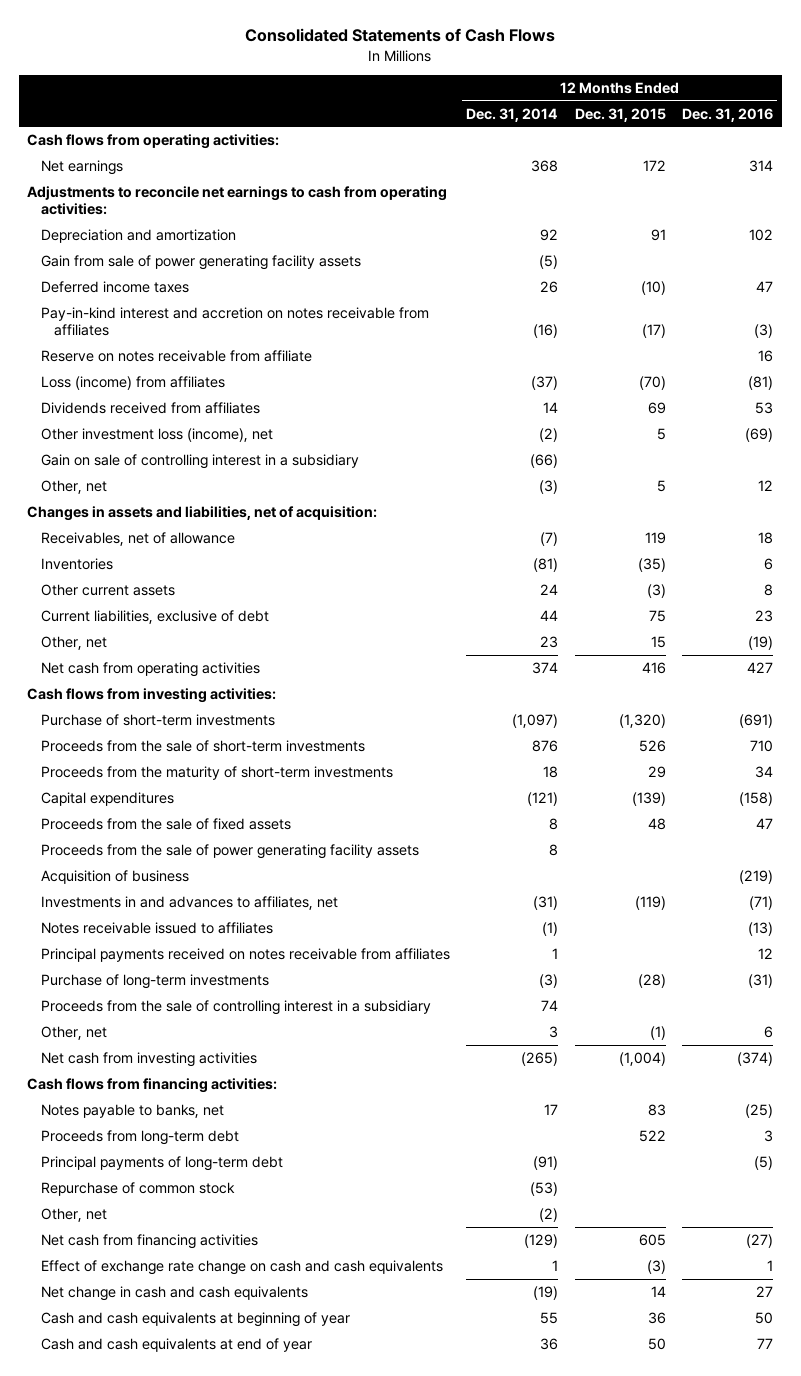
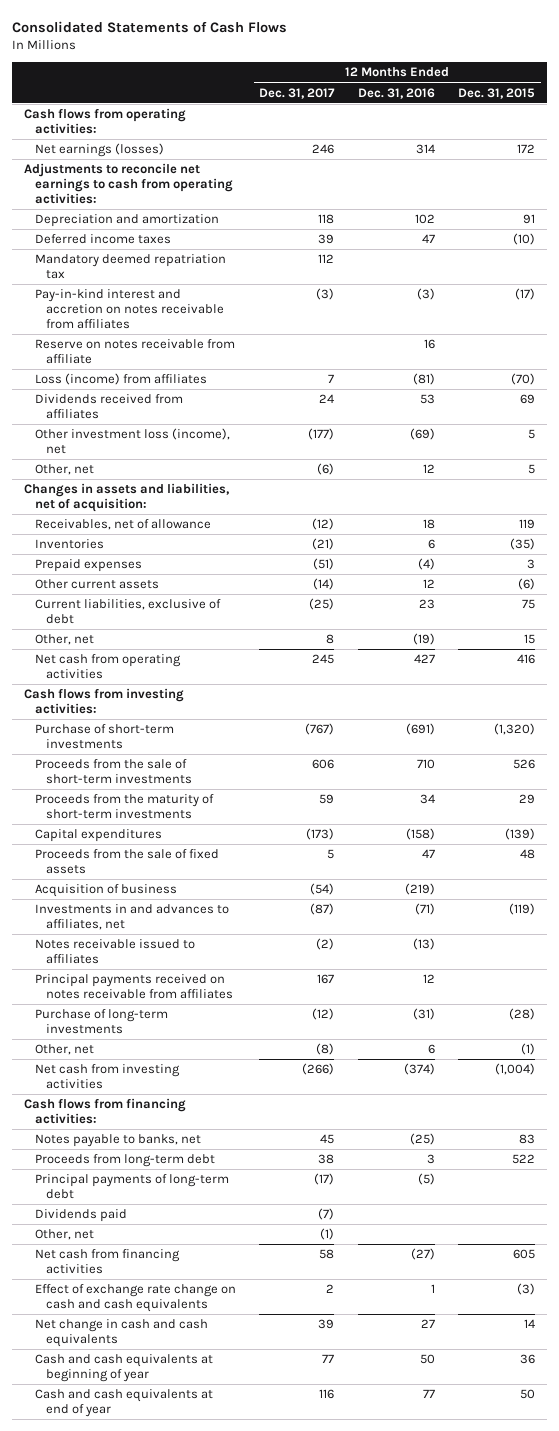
- | 12 Months Ended Dec. 31, 2014 | 12 Months Ended Dec. 31, 2015 | 12 Months Ended Dec. 31, 2016
+ | 12 Months Ended Dec. 31, 2017 | 12 Months Ended Dec. 31, 2016 | 12 Months Ended Dec. 31, 2015
- Net earnings | 368 | 172 | 314
+ Net earnings (losses) | 246 | 314 | 172
- Gain from sale of power generating facility assets | (5) | |
+ Mandatory deemed repatriation tax | 112 | |
- Gain on sale of controlling interest in a subsidiary | (66) | |
- Other current assets | 24 | (3) | 8
+ Prepaid expenses | (51) | (4) | 3
+ Other current assets | (14) | 12 | (6)
- Proceeds from the sale of power generating facility assets | 8 | |
- Proceeds from the sale of controlling interest in a subsidiary | 74 | |
- Repurchase of common stock | (53) | |
+ Dividends paid | (7) | |

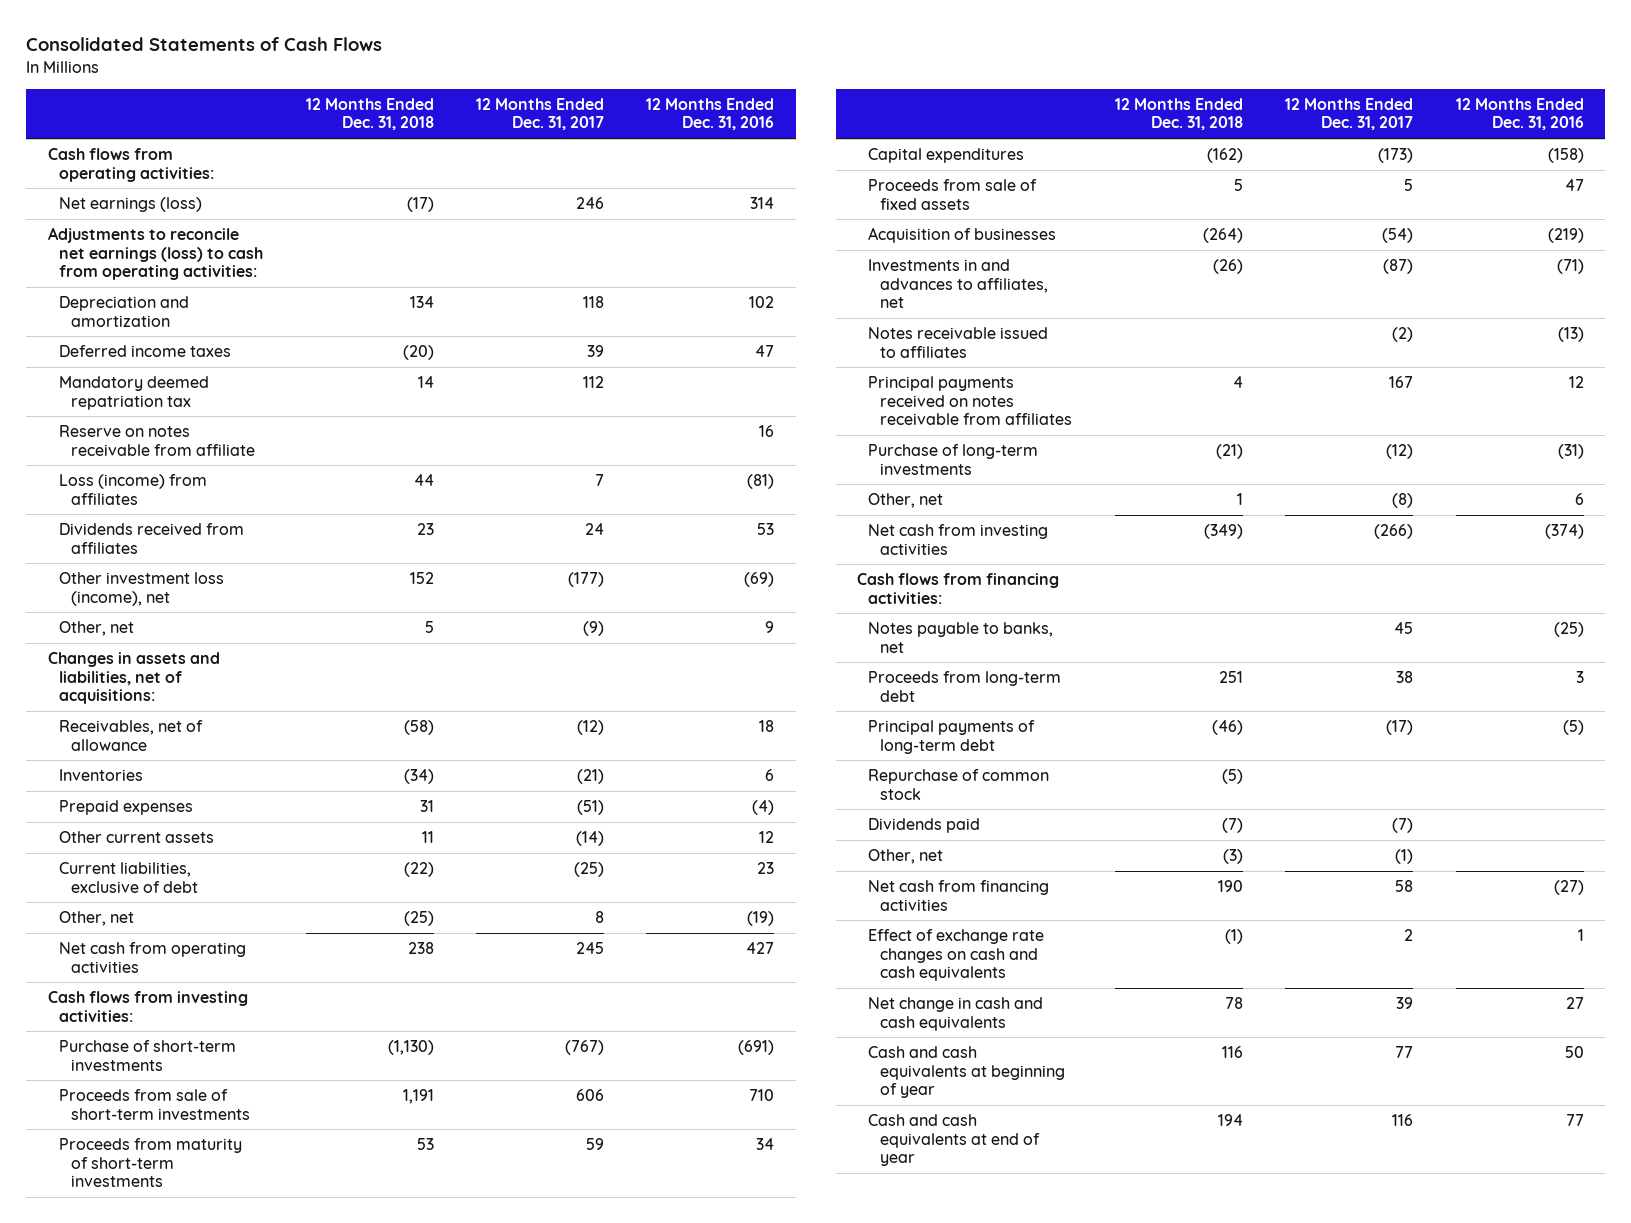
- | 12 Months Ended Dec. 31, 2017 | 12 Months Ended Dec. 31, 2016 | 12 Months Ended Dec. 31, 2015
+ | 12 Months Ended Dec. 31, 2018 | 12 Months Ended Dec. 31, 2017 | 12 Months Ended Dec. 31, 2016
- Net earnings (losses) | 246 | 314 | 172
- Adjustments to reconcile net earnings to cash from operating activities:
+ Net earnings (loss) | (17) | 246 | 314
+ Adjustments to reconcile net earnings (loss) to cash from operating activities:
- Pay-in-kind interest and accretion on notes receivable from affiliates | (3) | (3) | (17)
- Other, net | (6) | 12 | 5
- Changes in assets and liabilities, net of acquisition:
+ Other, net | 5 | (9) | 9
+ Changes in assets and liabilities, net of acquisitions:
- Proceeds from the sale of short-term investments | 606 | 710 | 526
- Proceeds from the maturity of short-term investments | 59 | 34 | 29
+ Proceeds from sale of short-term investments | 1,191 | 606 | 710
+ Proceeds from maturity of short-term investments | 53 | 59 | 34
- Proceeds from the sale of fixed assets | 5 | 47 | 48
- Acquisition of business | (54) | (219) |
+ Proceeds from sale of fixed assets | 5 | 5 | 47
+ Acquisition of businesses | (264) | (54) | (219)
+ Repurchase of common stock | (5) | |
- Effect of exchange rate change on cash and cash equivalents | 2 | 1 | (3)
+ Effect of exchange rate changes on cash and cash equivalents | (1) | 2 | 1

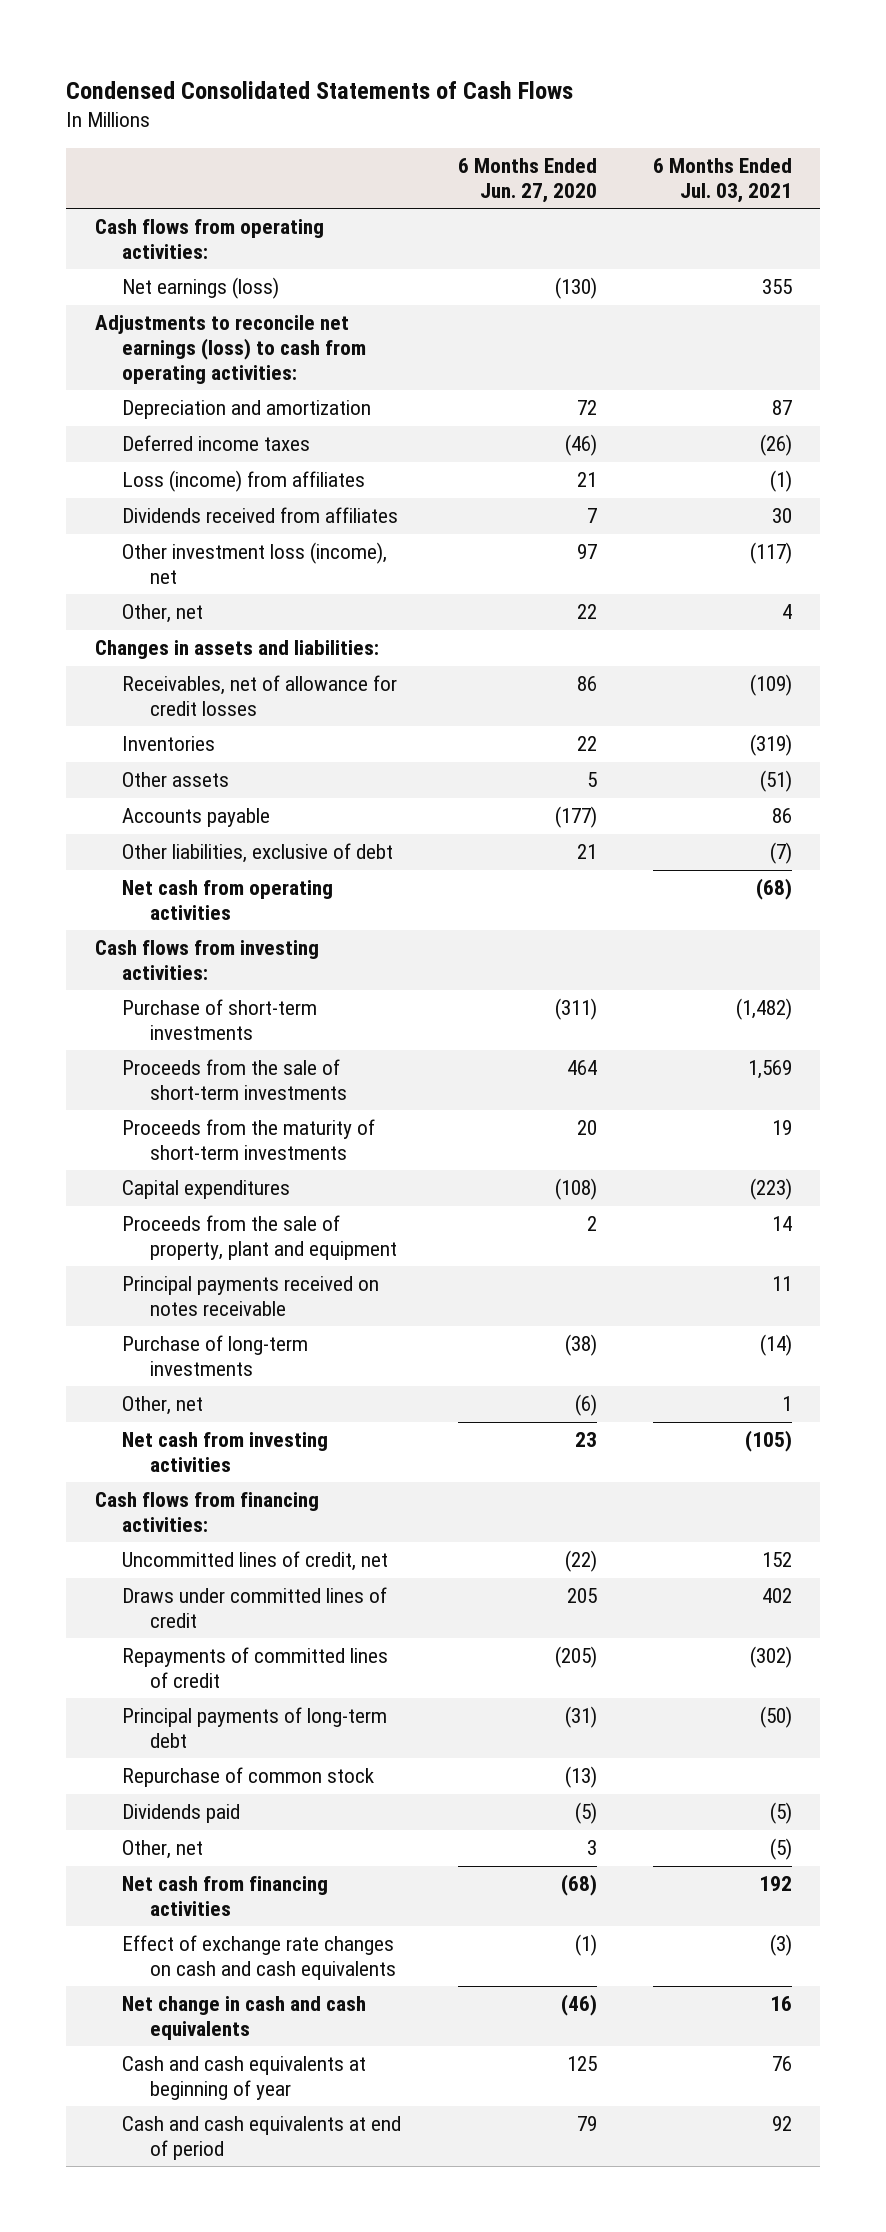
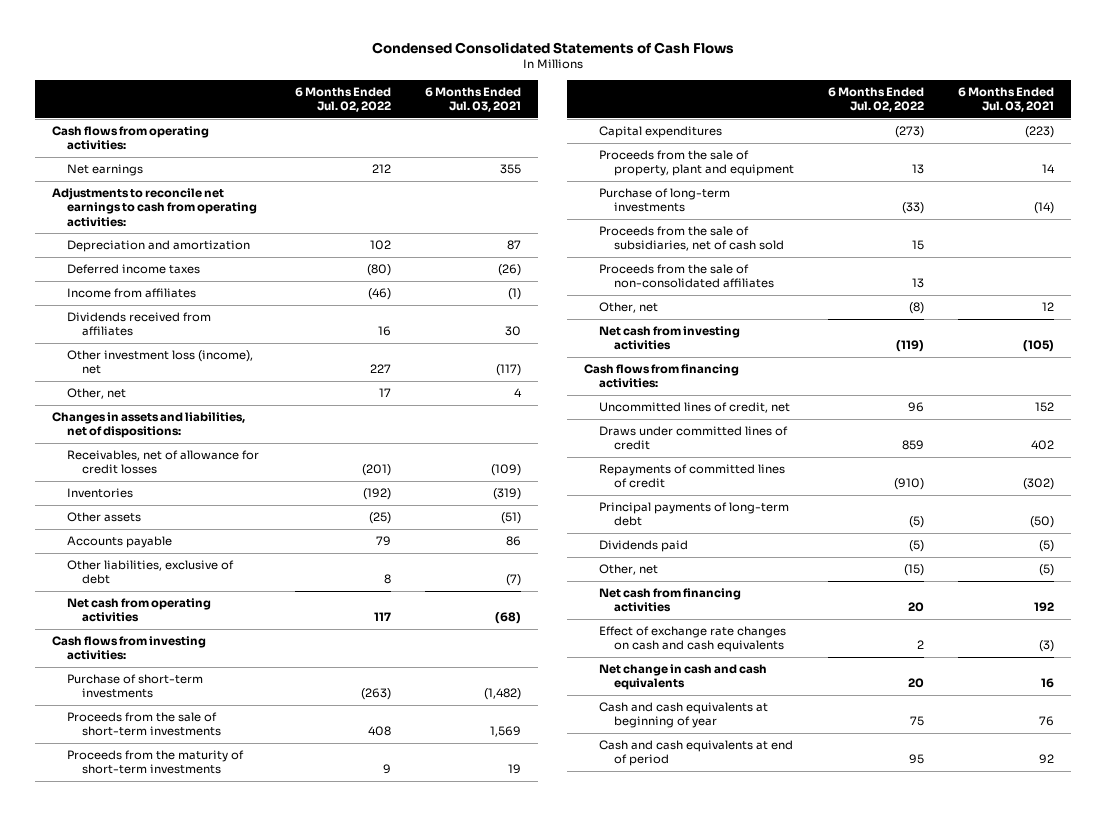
- | 6 Months Ended Jun. 27, 2020 | 6 Months Ended Jul. 03, 2021
+ | 6 Months Ended Jul. 02, 2022 | 6 Months Ended Jul. 03, 2021
- Net earnings (loss) | (130) | 355
- Adjustments to reconcile net earnings (loss) to cash from operating activities:
+ Net earnings | 212 | 355
+ Adjustments to reconcile net earnings to cash from operating activities:
- Loss (income) from affiliates | 21 | (1)
+ Income from affiliates | (46) | (1)
- Changes in assets and liabilities:
+ Changes in assets and liabilities, net of dispositions:
- Principal payments received on notes receivable | | 11
- Other, net | (6) | 1
+ Proceeds from the sale of subsidiaries, net of cash sold | 15 |
+ Proceeds from the sale of non-consolidated affiliates | 13 |
+ Other, net | (8) | 12
- Repurchase of common stock | (13) |

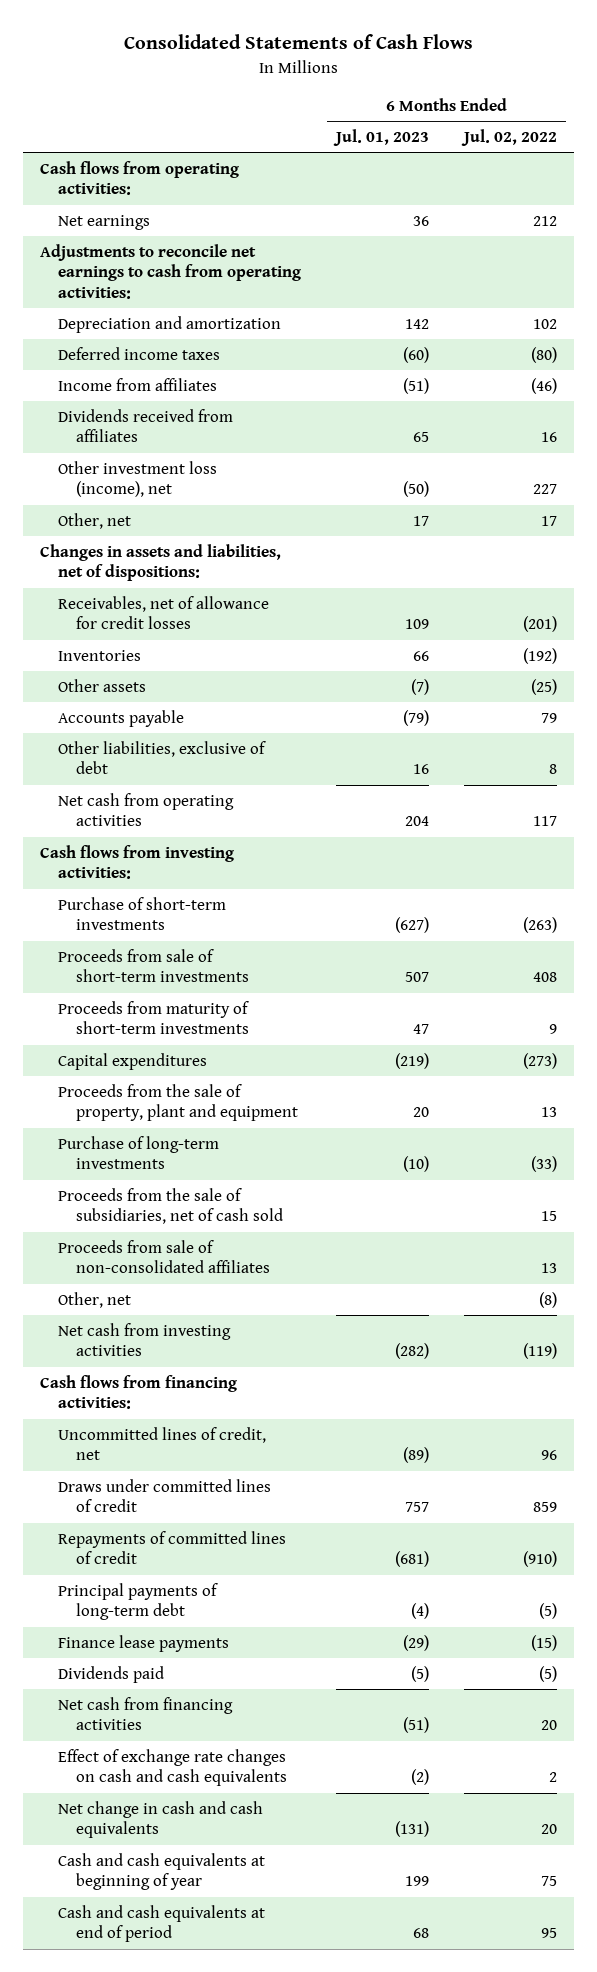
- Condensed Consolidated Statements of Cash Flows
+ Consolidated Statements of Cash Flows
- | 6 Months Ended Jul. 02, 2022 | 6 Months Ended Jul. 03, 2021
+ | 6 Months Ended Jul. 01, 2023 | 6 Months Ended Jul. 02, 2022
- Proceeds from the sale of short-term investments | 408 | 1,569
- Proceeds from the maturity of short-term investments | 9 | 19
+ Proceeds from sale of short-term investments | 507 | 408
+ Proceeds from maturity of short-term investments | 47 | 9
- Proceeds from the sale of non-consolidated affiliates | 13 |
+ Proceeds from sale of non-consolidated affiliates | | 13
+ Finance lease payments | (29) | (15)
- Other, net | (15) | (5)

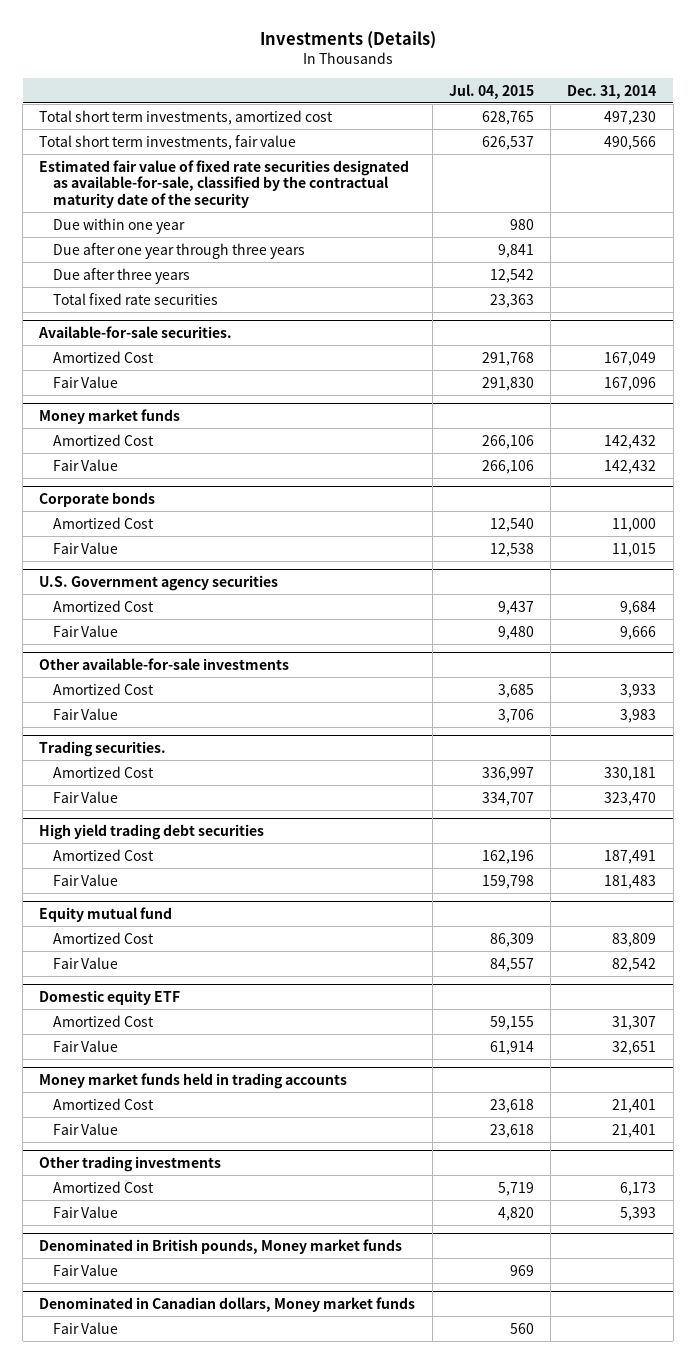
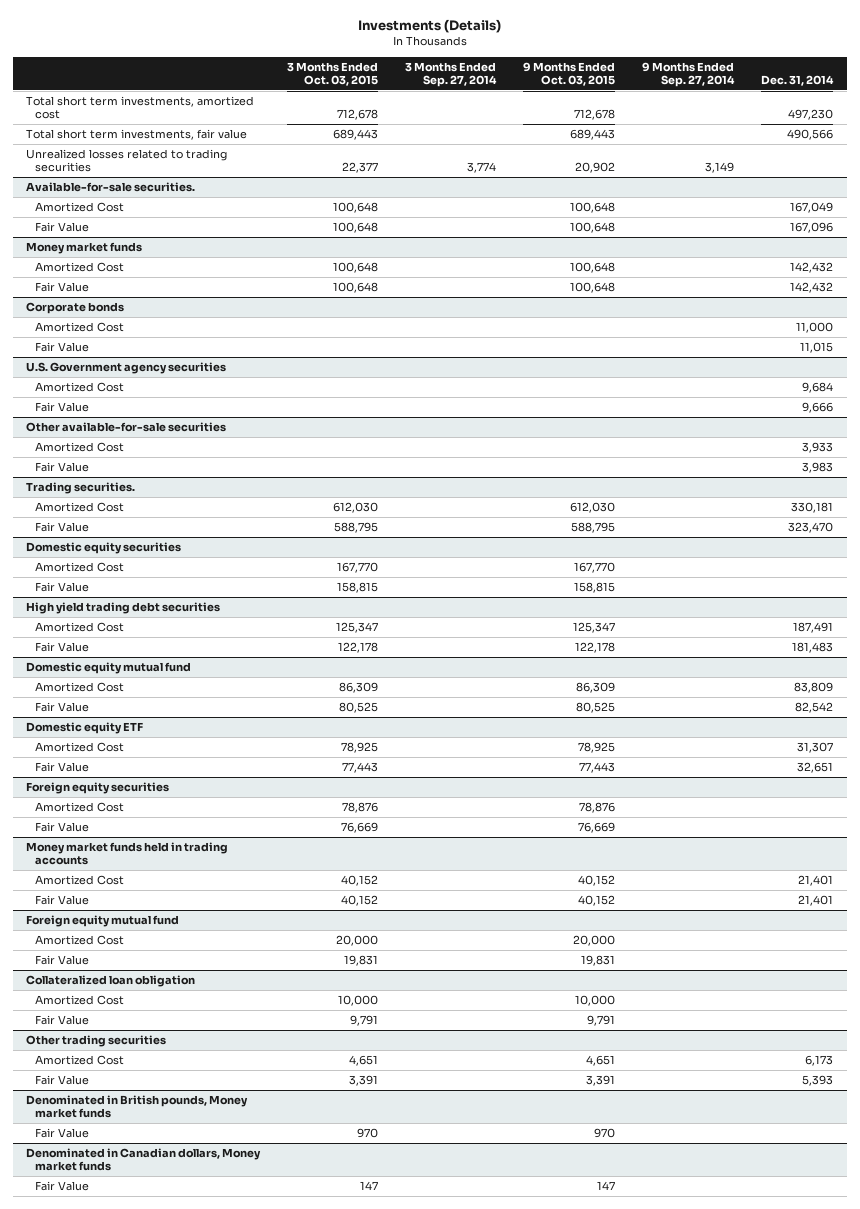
- | Jul. 04, 2015 | Dec. 31, 2014
+ | 3 Months Ended Oct. 03, 2015 | 3 Months Ended Sep. 27, 2014 | 9 Months Ended Oct. 03, 2015 | 9 Months Ended Sep. 27, 2014 | Dec. 31, 2014
- Estimated fair value of fixed rate securities designated as available-for-sale, classified by the contractual maturity date of the security
- Due within one year | 980 |
- Due after one year through three years | 9,841 |
- Due after three years | 12,542 |
- Total fixed rate securities | 23,363 |
+ Unrealized losses related to trading securities | 22,377 | 3,774 | 20,902 | 3,149 |
- Other available-for-sale investments
+ Other available-for-sale securities
+ Domestic equity securities
+ Amortized Cost | 167,770 | | 167,770 | |
+ Fair Value | 158,815 | | 158,815 | |
- Equity mutual fund
+ Domestic equity mutual fund
+ Foreign equity securities
+ Amortized Cost | 78,876 | | 78,876 | |
+ Fair Value | 76,669 | | 76,669 | |
- Other trading investments
+ Foreign equity mutual fund
+ Amortized Cost | 20,000 | | 20,000 | |
+ Fair Value | 19,831 | | 19,831 | |
+ Collateralized loan obligation
+ Amortized Cost | 10,000 | | 10,000 | |
+ Fair Value | 9,791 | | 9,791 | |
+ Other trading securities

